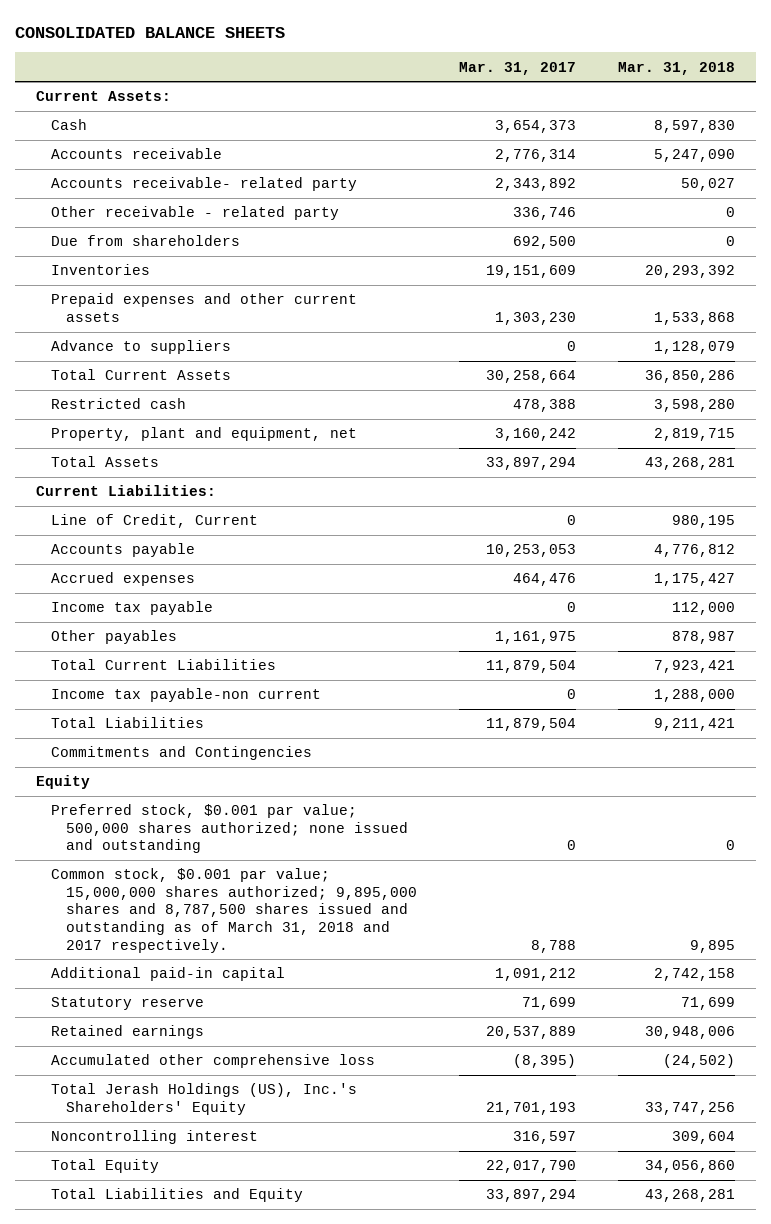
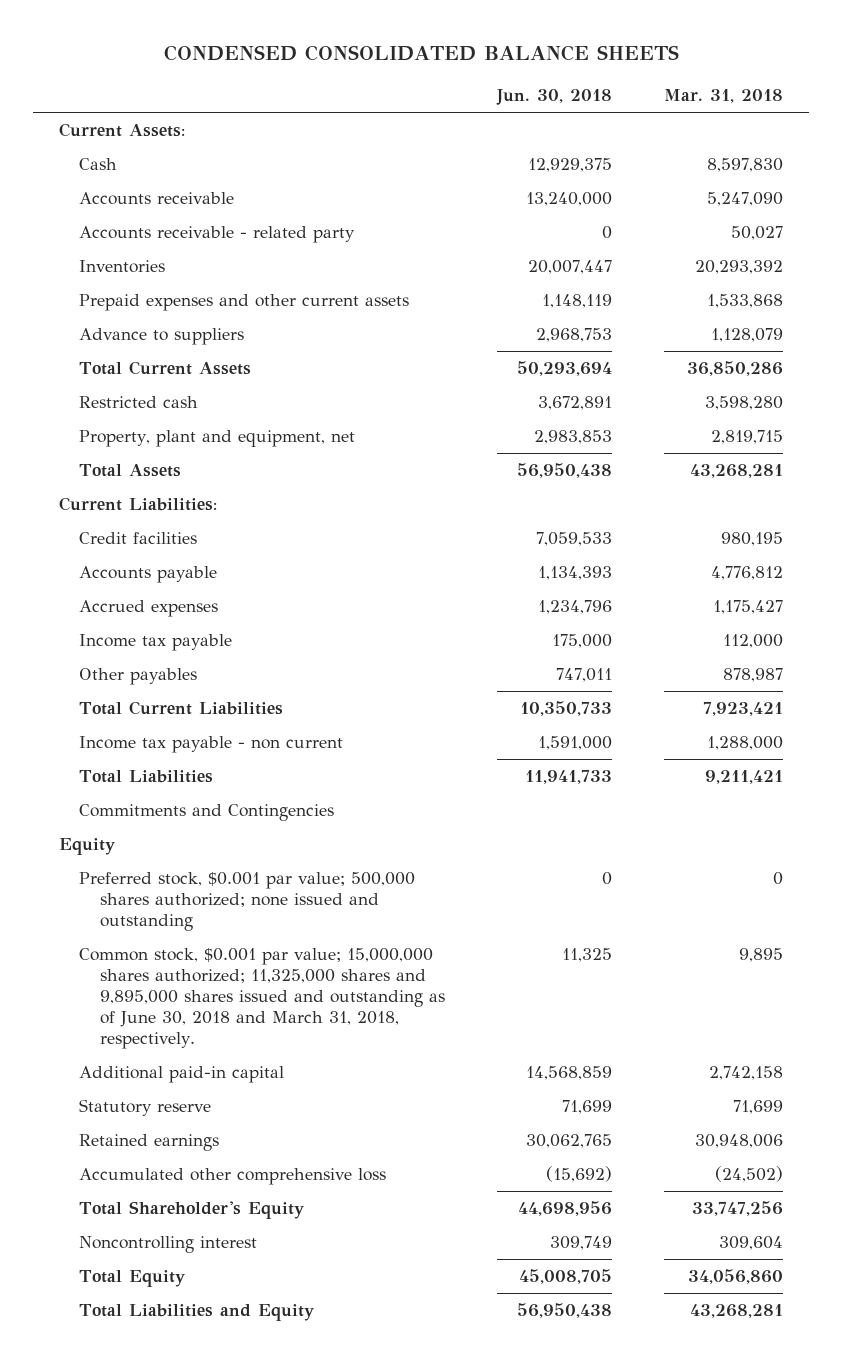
- CONSOLIDATED BALANCE SHEETS
+ CONDENSED CONSOLIDATED BALANCE SHEETS
- | Mar. 31, 2017 | Mar. 31, 2018
+ | Jun. 30, 2018 | Mar. 31, 2018
- Accounts receivable- related party | 2,343,892 | 50,027
- Other receivable - related party | 336,746 | 0
- Due from shareholders | 692,500 | 0
+ Accounts receivable - related party | 0 | 50,027
- Line of Credit, Current | 0 | 980,195
+ Credit facilities | 7,059,533 | 980,195
- Income tax payable-non current | 0 | 1,288,000
+ Income tax payable - non current | 1,591,000 | 1,288,000
- Common stock, $0.001 par value; 15,000,000 shares authorized; 9,895,000 shares and 8,787,500 shares issued and outstanding as of March 31, 2018 and 2017 respectively. | 8,788 | 9,895
+ Common stock, $0.001 par value; 15,000,000 shares authorized; 11,325,000 shares and 9,895,000 shares issued and outstanding as of June 30, 2018 and March 31, 2018, respectively. | 11,325 | 9,895
- Total Jerash Holdings (US), Inc.'s Shareholders' Equity | 21,701,193 | 33,747,256
+ Total Shareholder's Equity | 44,698,956 | 33,747,256

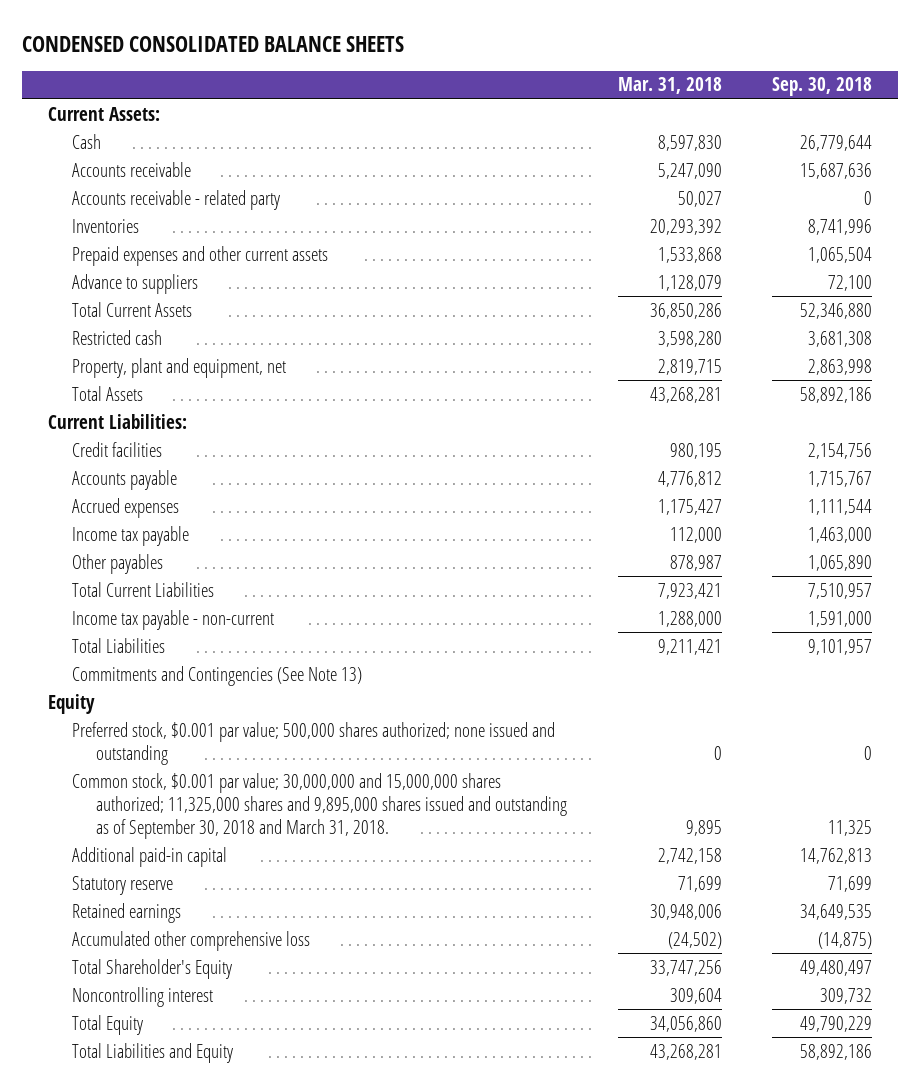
- | Jun. 30, 2018 | Mar. 31, 2018
+ | Mar. 31, 2018 | Sep. 30, 2018
- Income tax payable - non current | 1,591,000 | 1,288,000
+ Income tax payable - non-current | 1,288,000 | 1,591,000
- Commitments and Contingencies
+ Commitments and Contingencies (See Note 13)
- Common stock, $0.001 par value; 15,000,000 shares authorized; 11,325,000 shares and 9,895,000 shares issued and outstanding as of June 30, 2018 and March 31, 2018, respectively. | 11,325 | 9,895
+ Common stock, $0.001 par value; 30,000,000 and 15,000,000 shares authorized; 11,325,000 shares and 9,895,000 shares issued and outstanding as of September 30, 2018 and March 31, 2018. | 9,895 | 11,325

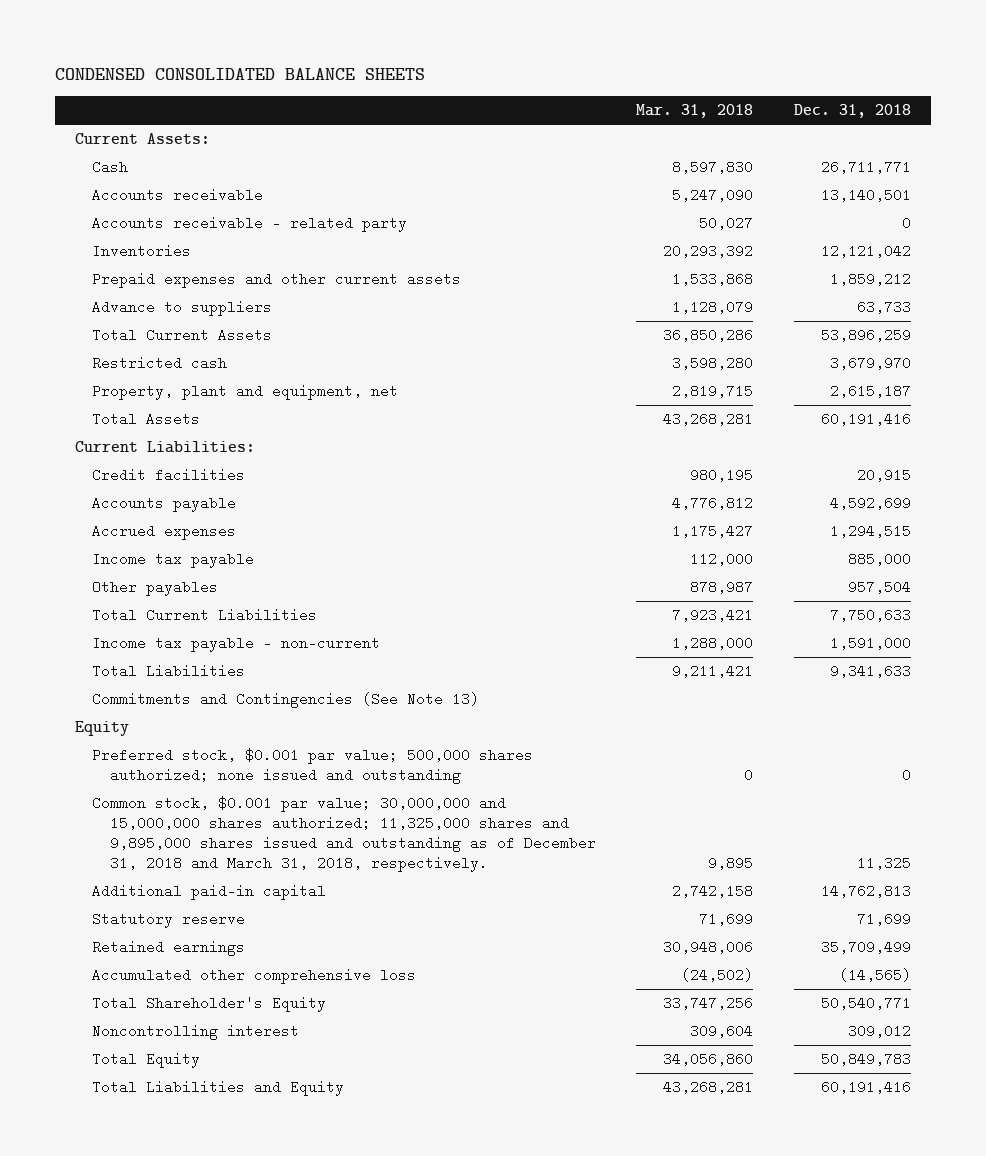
- | Mar. 31, 2018 | Sep. 30, 2018
+ | Mar. 31, 2018 | Dec. 31, 2018
- Common stock, $0.001 par value; 30,000,000 and 15,000,000 shares authorized; 11,325,000 shares and 9,895,000 shares issued and outstanding as of September 30, 2018 and March 31, 2018. | 9,895 | 11,325
+ Common stock, $0.001 par value; 30,000,000 and 15,000,000 shares authorized; 11,325,000 shares and 9,895,000 shares issued and outstanding as of December 31, 2018 and March 31, 2018, respectively. | 9,895 | 11,325

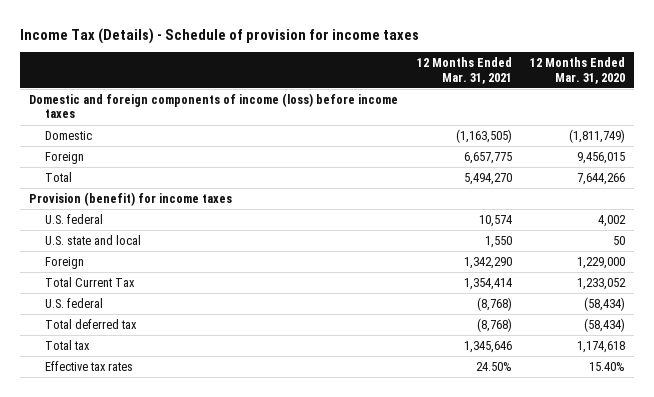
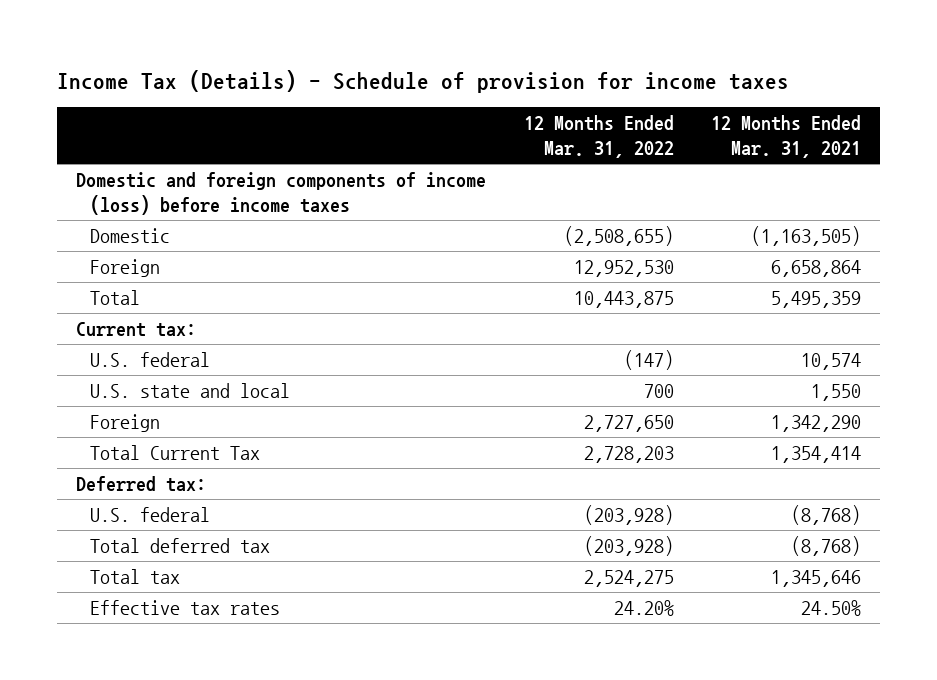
- | 12 Months Ended Mar. 31, 2021 | 12 Months Ended Mar. 31, 2020
+ | 12 Months Ended Mar. 31, 2022 | 12 Months Ended Mar. 31, 2021
- Foreign | 6,657,775 | 9,456,015
- Total | 5,494,270 | 7,644,266
- Provision (benefit) for income taxes
+ Foreign | 12,952,530 | 6,658,864
+ Total | 10,443,875 | 5,495,359
+ Current tax:
+ Deferred tax:

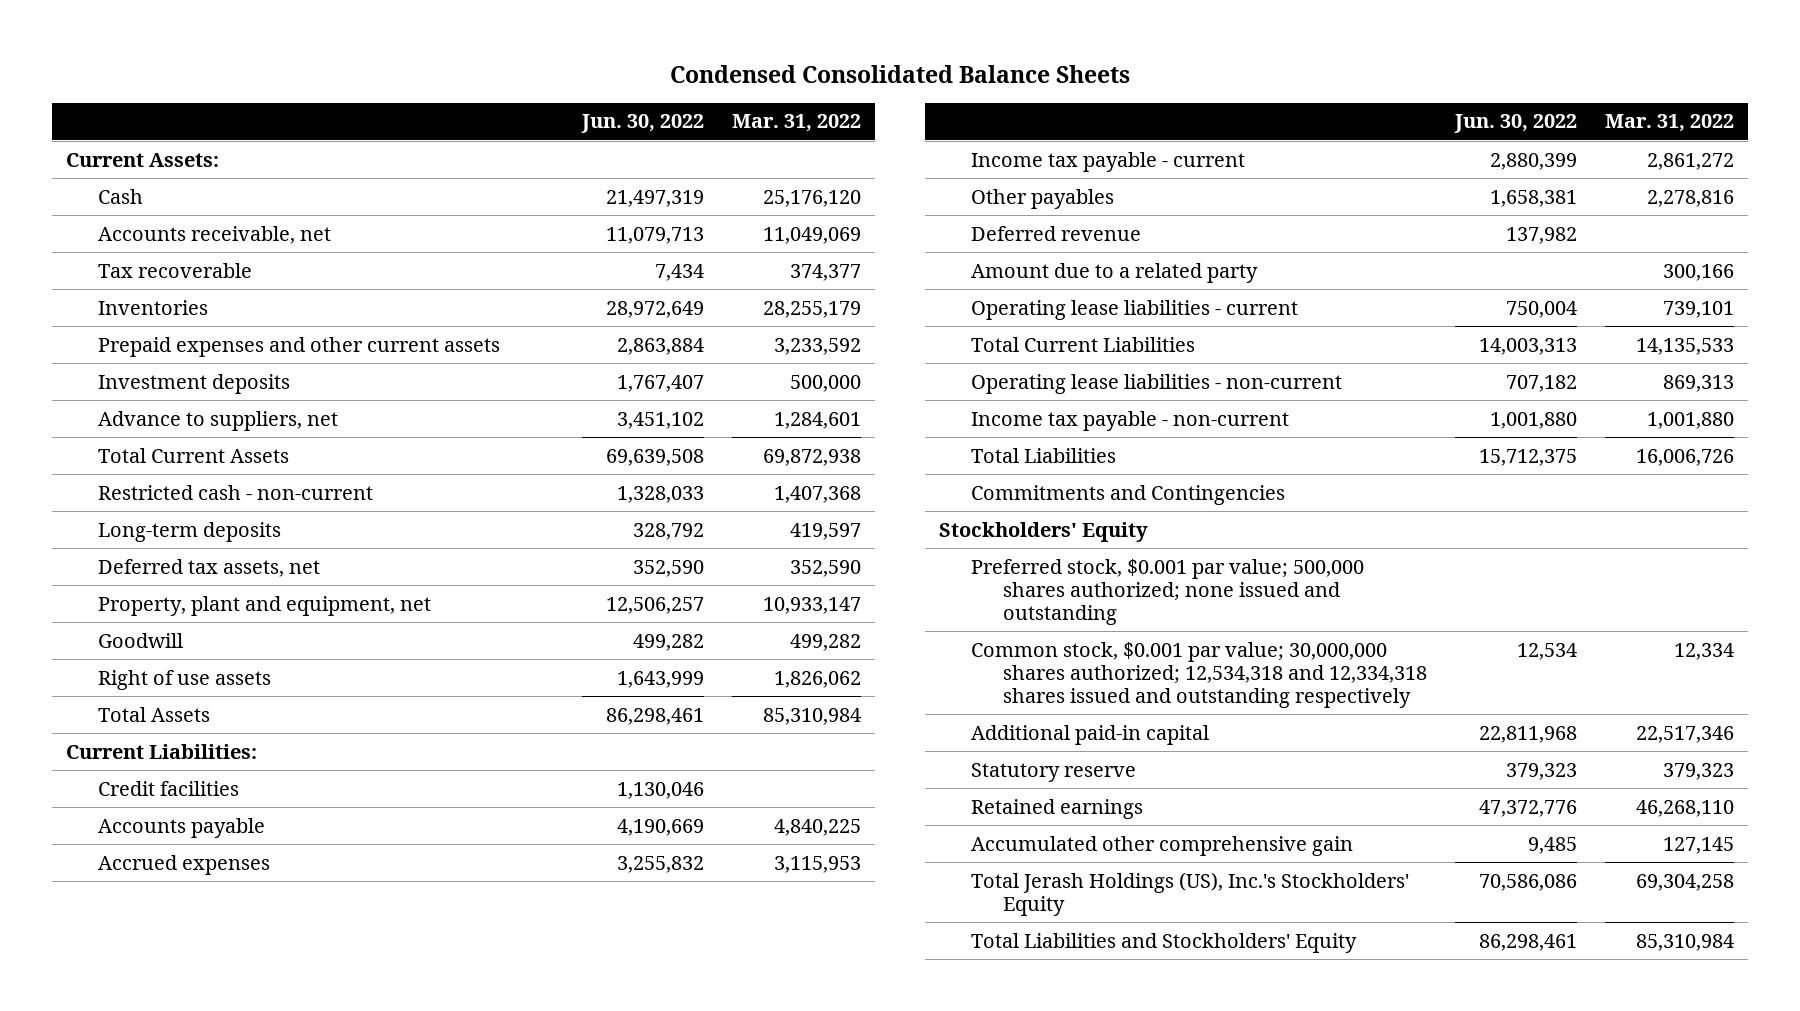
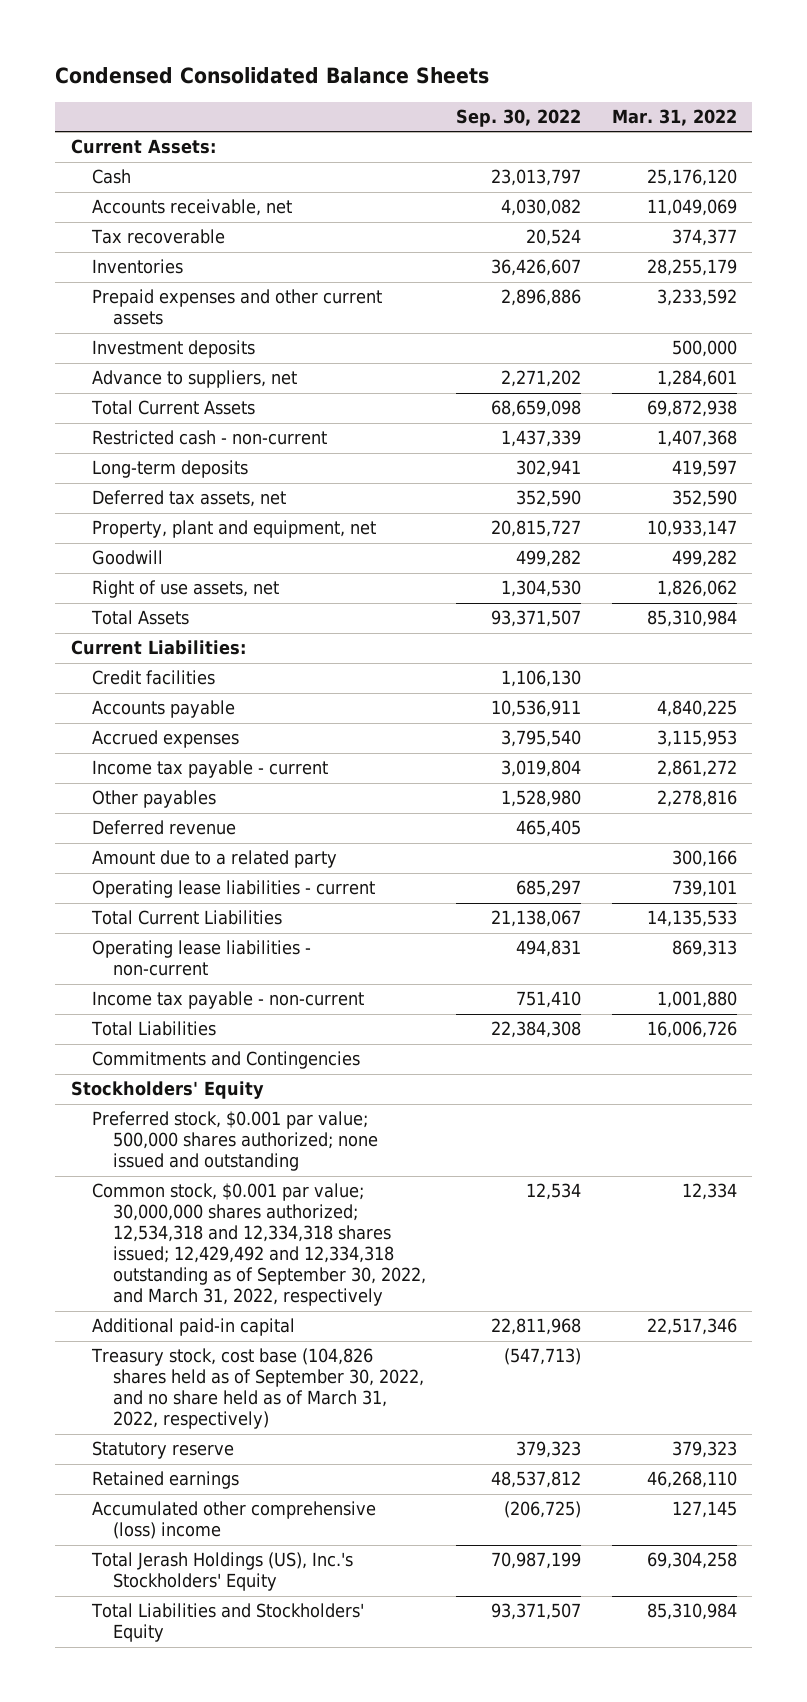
- | Jun. 30, 2022 | Mar. 31, 2022
+ | Sep. 30, 2022 | Mar. 31, 2022
- Right of use assets | 1,643,999 | 1,826,062
+ Right of use assets, net | 1,304,530 | 1,826,062
- Common stock, $0.001 par value; 30,000,000 shares authorized; 12,534,318 and 12,334,318 shares issued and outstanding respectively | 12,534 | 12,334
+ Common stock, $0.001 par value; 30,000,000 shares authorized; 12,534,318 and 12,334,318 shares issued; 12,429,492 and 12,334,318 outstanding as of September 30, 2022, and March 31, 2022, respectively | 12,534 | 12,334
+ Treasury stock, cost base (104,826 shares held as of September 30, 2022, and no share held as of March 31, 2022, respectively) | (547,713) |
- Accumulated other comprehensive gain | 9,485 | 127,145
+ Accumulated other comprehensive (loss) income | (206,725) | 127,145

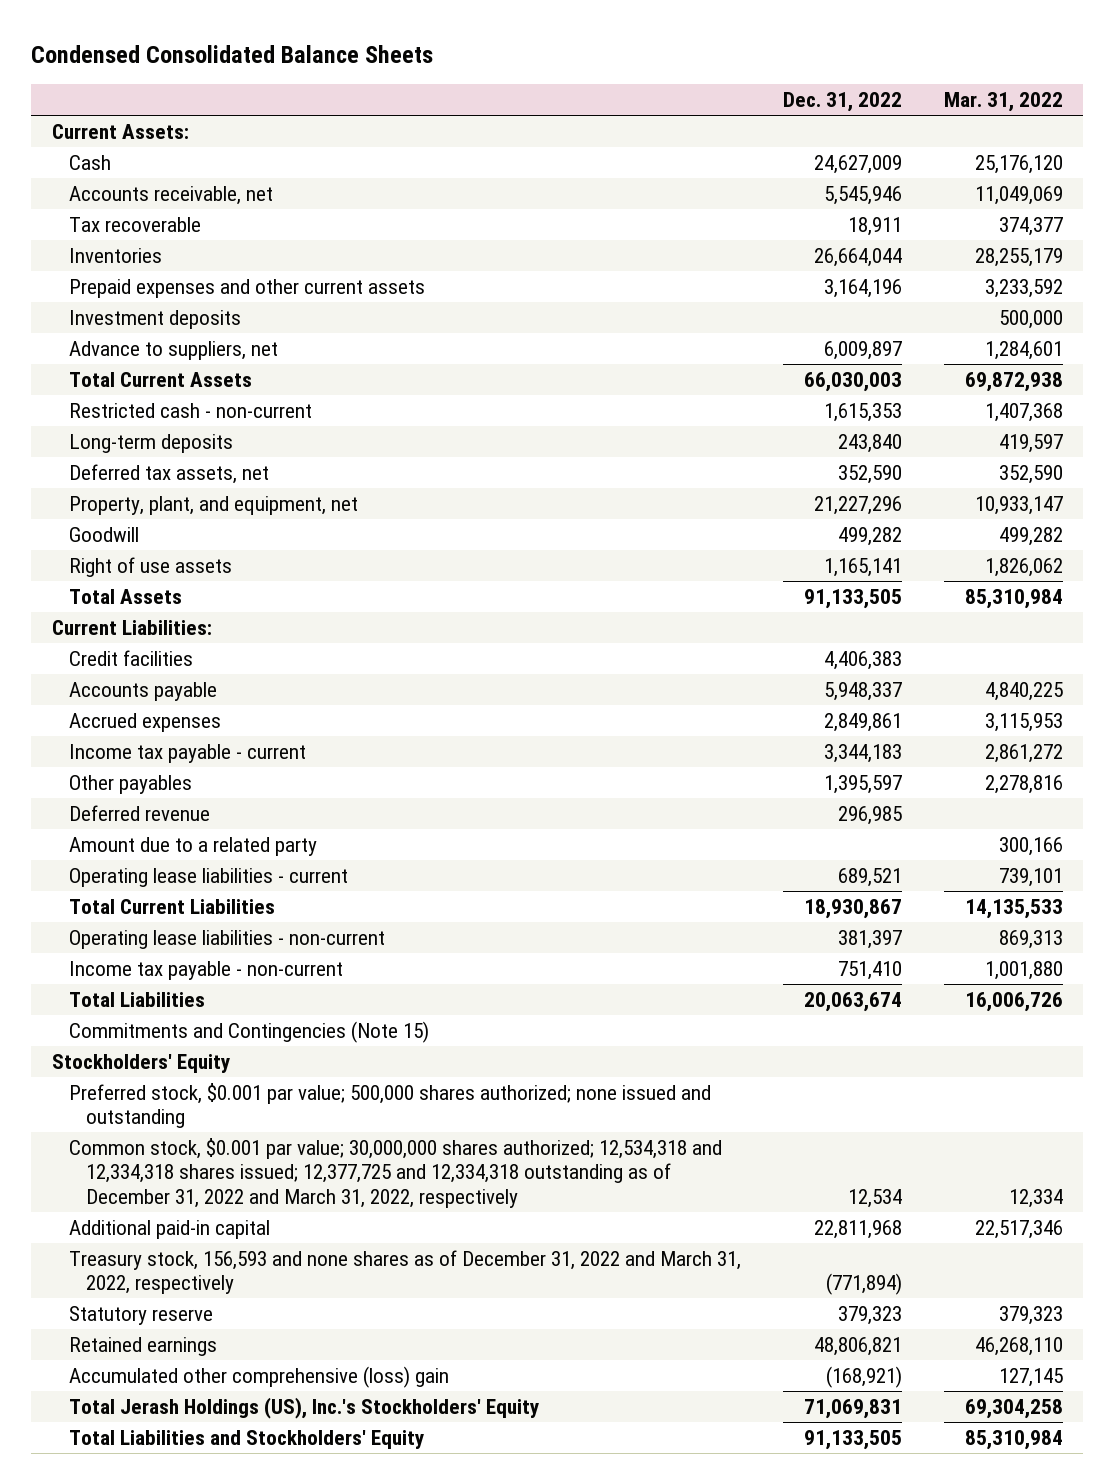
- | Sep. 30, 2022 | Mar. 31, 2022
+ | Dec. 31, 2022 | Mar. 31, 2022
- Property, plant and equipment, net | 20,815,727 | 10,933,147
+ Property, plant, and equipment, net | 21,227,296 | 10,933,147
- Right of use assets, net | 1,304,530 | 1,826,062
+ Right of use assets | 1,165,141 | 1,826,062
- Commitments and Contingencies
+ Commitments and Contingencies (Note 15)
- Common stock, $0.001 par value; 30,000,000 shares authorized; 12,534,318 and 12,334,318 shares issued; 12,429,492 and 12,334,318 outstanding as of September 30, 2022, and March 31, 2022, respectively | 12,534 | 12,334
+ Common stock, $0.001 par value; 30,000,000 shares authorized; 12,534,318 and 12,334,318 shares issued; 12,377,725 and 12,334,318 outstanding as of December 31, 2022 and March 31, 2022, respectively | 12,534 | 12,334
- Treasury stock, cost base (104,826 shares held as of September 30, 2022, and no share held as of March 31, 2022, respectively) | (547,713) |
+ Treasury stock, 156,593 and none shares as of December 31, 2022 and March 31, 2022, respectively | (771,894) |
- Accumulated other comprehensive (loss) income | (206,725) | 127,145
+ Accumulated other comprehensive (loss) gain | (168,921) | 127,145

